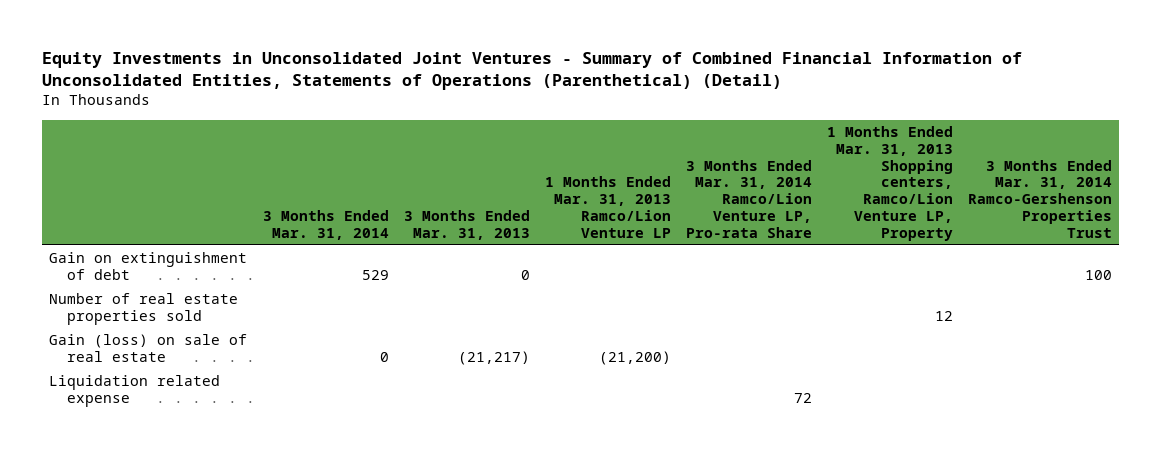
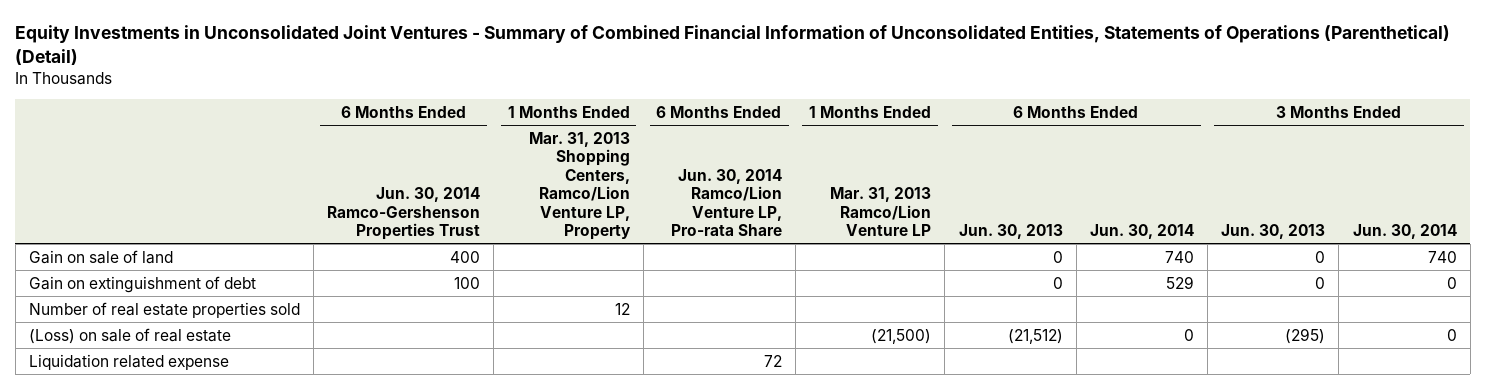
- | 3 Months Ended Mar. 31, 2014 | 3 Months Ended Mar. 31, 2013 | 1 Months Ended Mar. 31, 2013 Ramco/Lion Venture LP | 3 Months Ended Mar. 31, 2014 Ramco/Lion Venture LP, Pro-rata Share | 1 Months Ended Mar. 31, 2013 Shopping centers, Ramco/Lion Venture LP, Property | 3 Months Ended Mar. 31, 2014 Ramco-Gershenson Properties Trust
+ | 6 Months Ended Jun. 30, 2014 Ramco-Gershenson Properties Trust | 1 Months Ended Mar. 31, 2013 Shopping Centers, Ramco/Lion Venture LP, Property | 6 Months Ended Jun. 30, 2014 Ramco/Lion Venture LP, Pro-rata Share | 1 Months Ended Mar. 31, 2013 Ramco/Lion Venture LP | 6 Months Ended Jun. 30, 2013 | 6 Months Ended Jun. 30, 2014 | 3 Months Ended Jun. 30, 2013 | 3 Months Ended Jun. 30, 2014
+ Gain on sale of land | 400 | | | | 0 | 740 | 0 | 740
- Gain (loss) on sale of real estate | 0 | (21,217) | (21,200) | | |
+ (Loss) on sale of real estate | | | | (21,500) | (21,512) | 0 | (295) | 0

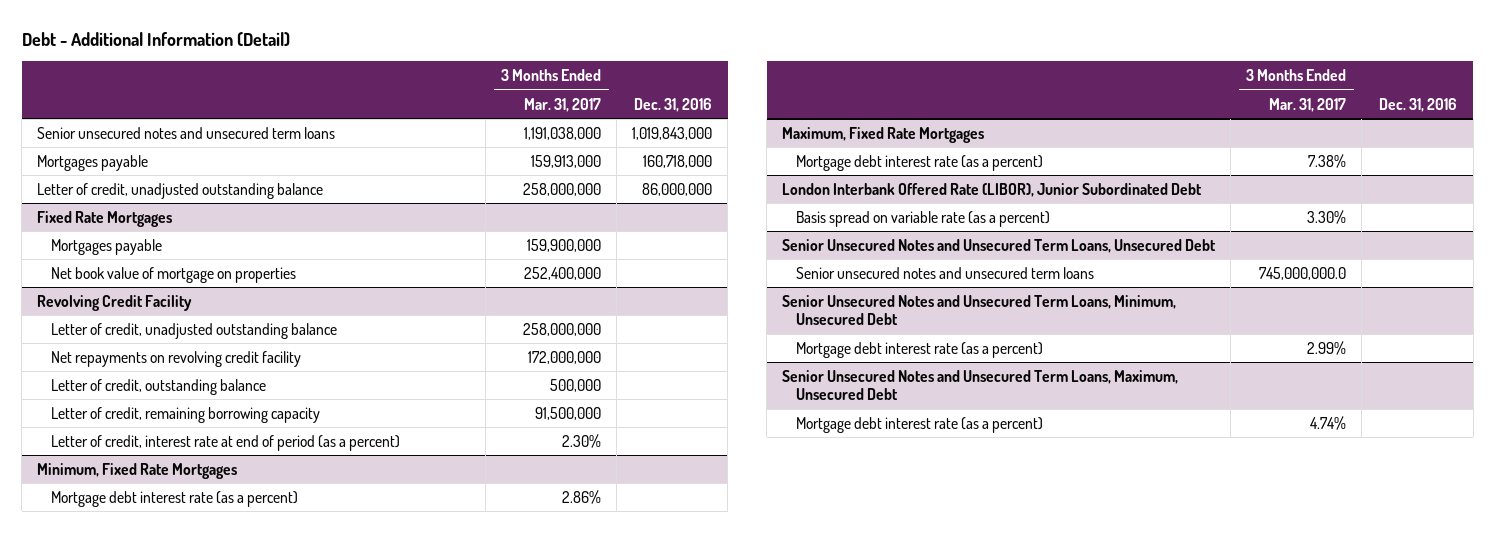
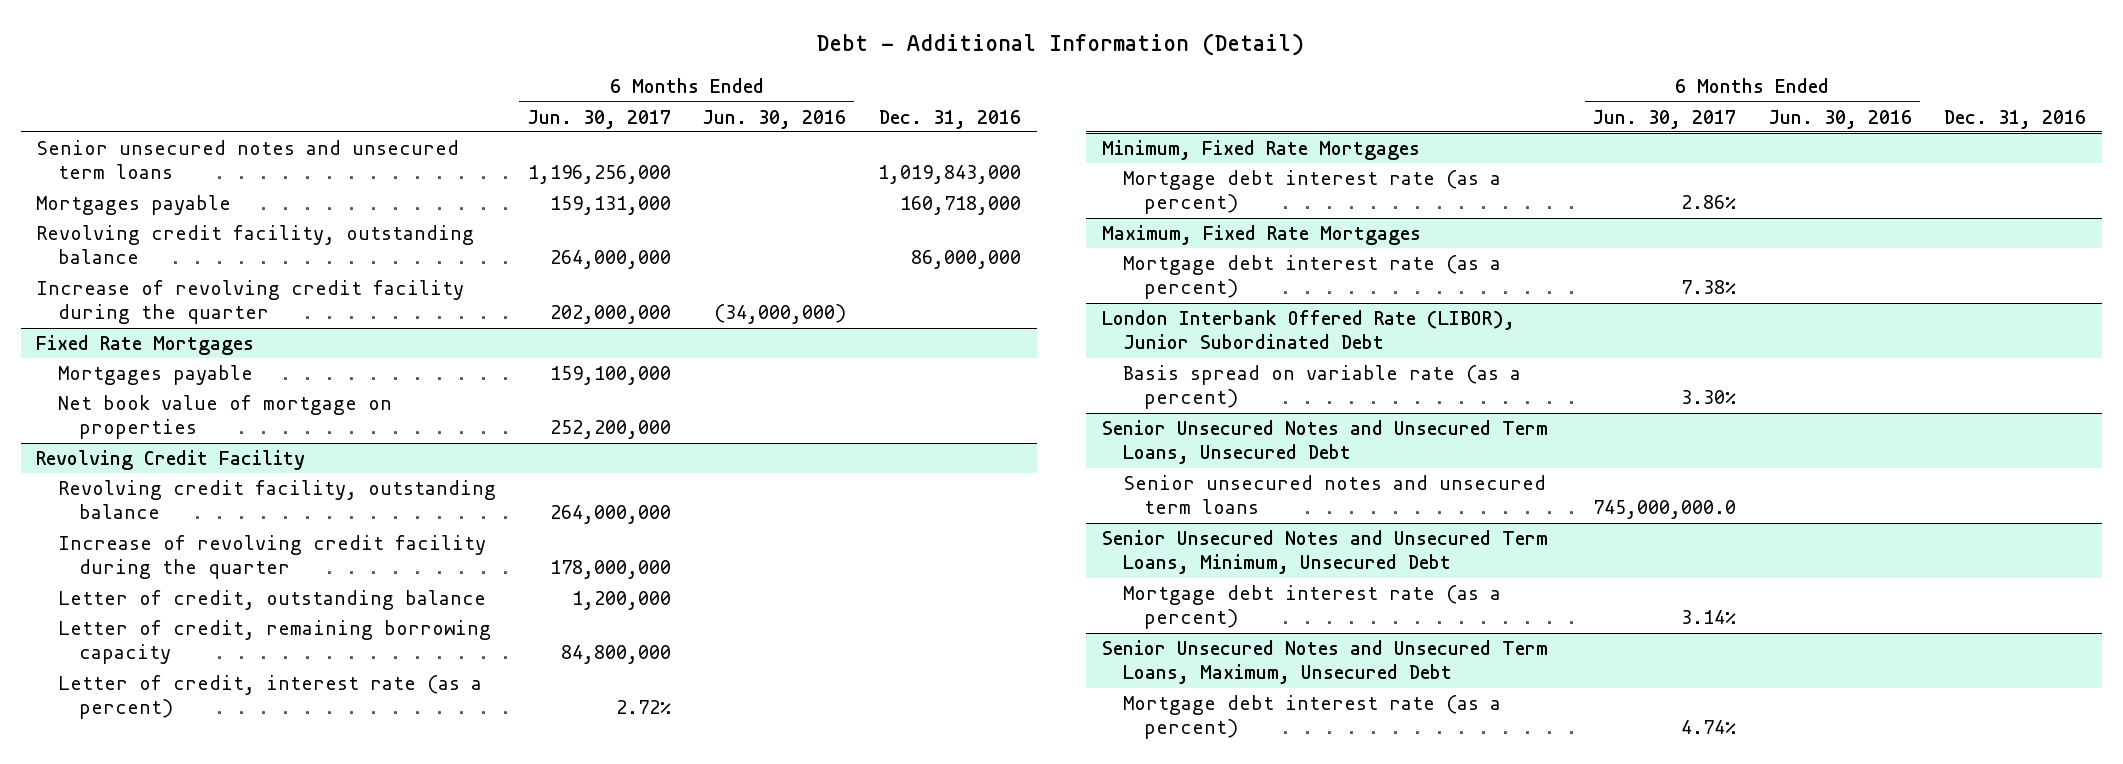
- | 3 Months Ended Mar. 31, 2017 | Dec. 31, 2016
+ | 6 Months Ended Jun. 30, 2017 | 6 Months Ended Jun. 30, 2016 | Dec. 31, 2016
- Letter of credit, unadjusted outstanding balance | 258,000,000 | 86,000,000
+ Revolving credit facility, outstanding balance | 264,000,000 | | 86,000,000
+ Increase of revolving credit facility during the quarter | 202,000,000 | (34,000,000) |
@ Revolving Credit Facility
- Letter of credit, unadjusted outstanding balance | 258,000,000 |
- Net repayments on revolving credit facility | 172,000,000 |
+ Revolving credit facility, outstanding balance | 264,000,000 | |
+ Increase of revolving credit facility during the quarter | 178,000,000 | |
- Letter of credit, interest rate at end of period (as a percent) | 2.30% |
+ Letter of credit, interest rate (as a percent) | 2.72% | |

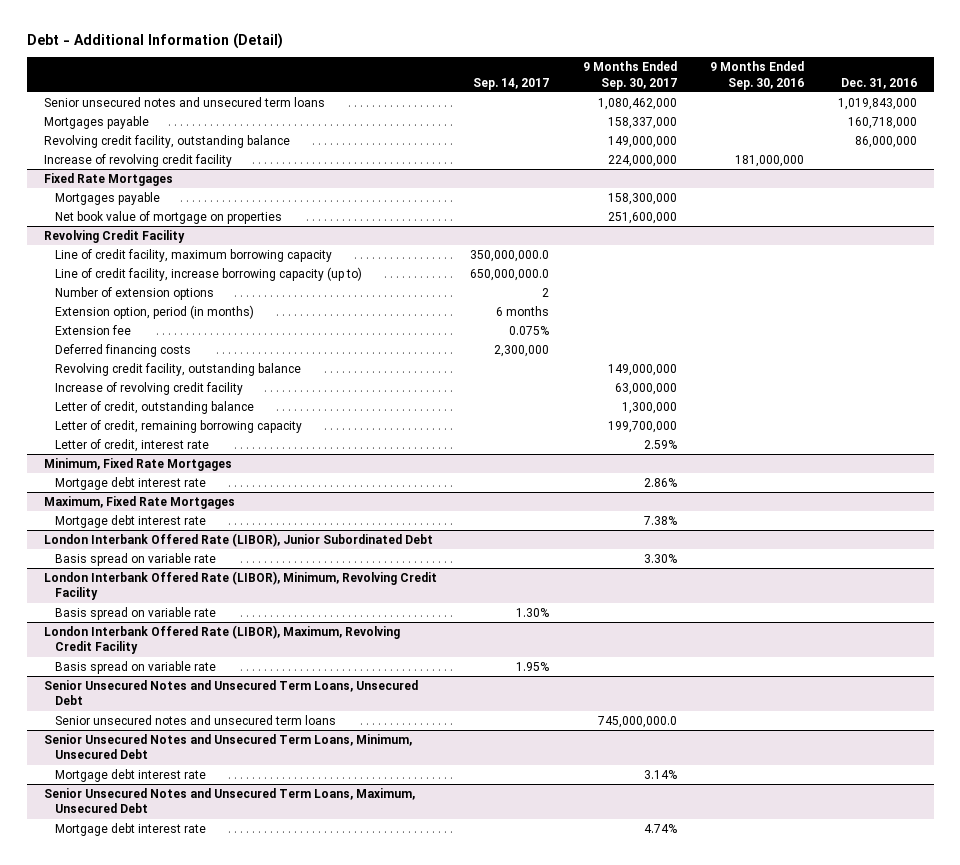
- | 6 Months Ended Jun. 30, 2017 | 6 Months Ended Jun. 30, 2016 | Dec. 31, 2016
+ | Sep. 14, 2017 | 9 Months Ended Sep. 30, 2017 | 9 Months Ended Sep. 30, 2016 | Dec. 31, 2016
- Increase of revolving credit facility during the quarter | 202,000,000 | (34,000,000) |
+ Increase of revolving credit facility | | 224,000,000 | 181,000,000 |
@ Revolving Credit Facility
+ Line of credit facility, maximum borrowing capacity | 350,000,000.0 | | |
+ Line of credit facility, increase borrowing capacity (up to) | 650,000,000.0 | | |
+ Number of extension options | 2 | | |
+ Extension option, period (in months) | 6 months | | |
+ Extension fee | 0.075% | | |
+ Deferred financing costs | 2,300,000 | | |
- Increase of revolving credit facility during the quarter | 178,000,000 | |
+ Increase of revolving credit facility | | 63,000,000 | |
- Letter of credit, interest rate (as a percent) | 2.72% | |
+ Letter of credit, interest rate | | 2.59% | |
@ Minimum, Fixed Rate Mortgages
- Mortgage debt interest rate (as a percent) | 2.86% | |
+ Mortgage debt interest rate | | 2.86% | |
@ Maximum, Fixed Rate Mortgages
- Mortgage debt interest rate (as a percent) | 7.38% | |
+ Mortgage debt interest rate | | 7.38% | |
@ London Interbank Offered Rate (LIBOR), Junior Subordinated Debt
- Basis spread on variable rate (as a percent) | 3.30% | |
+ Basis spread on variable rate | | 3.30% | |
+ London Interbank Offered Rate (LIBOR), Minimum, Revolving Credit Facility
+ Basis spread on variable rate | 1.30% | | |
+ London Interbank Offered Rate (LIBOR), Maximum, Revolving Credit Facility
+ Basis spread on variable rate | 1.95% | | |
@ Senior Unsecured Notes and Unsecured Term Loans, Minimum, Unsecured Debt
- Mortgage debt interest rate (as a percent) | 3.14% | |
+ Mortgage debt interest rate | | 3.14% | |
@ Senior Unsecured Notes and Unsecured Term Loans, Maximum, Unsecured Debt
- Mortgage debt interest rate (as a percent) | 4.74% | |
+ Mortgage debt interest rate | | 4.74% | |

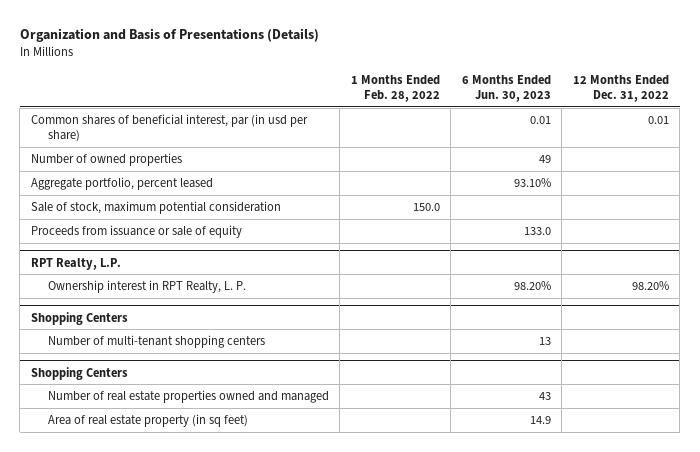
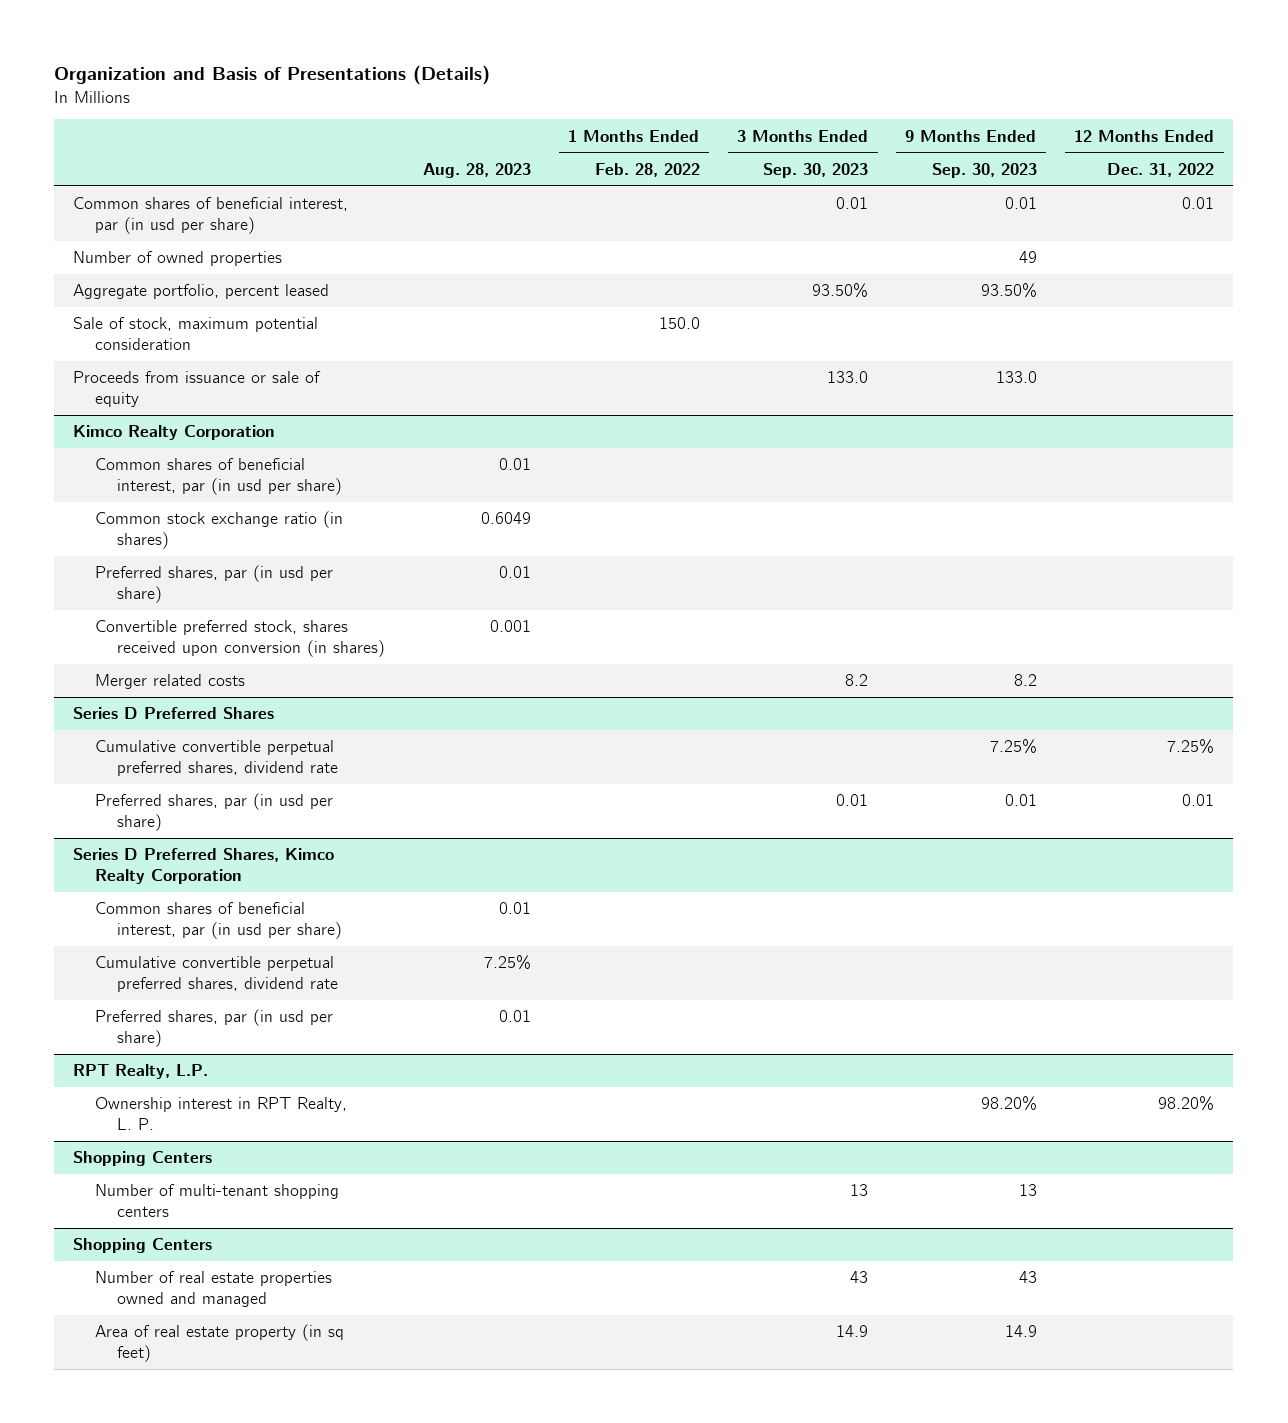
- | 1 Months Ended Feb. 28, 2022 | 6 Months Ended Jun. 30, 2023 | 12 Months Ended Dec. 31, 2022
+ | Aug. 28, 2023 | 1 Months Ended Feb. 28, 2022 | 3 Months Ended Sep. 30, 2023 | 9 Months Ended Sep. 30, 2023 | 12 Months Ended Dec. 31, 2022
+ Kimco Realty Corporation
+ Common shares of beneficial interest, par (in usd per share) | 0.01 | | | |
+ Common stock exchange ratio (in shares) | 0.6049 | | | |
+ Preferred shares, par (in usd per share) | 0.01 | | | |
+ Convertible preferred stock, shares received upon conversion (in shares) | 0.001 | | | |
+ Merger related costs | | | 8.2 | 8.2 |
+ Series D Preferred Shares
+ Cumulative convertible perpetual preferred shares, dividend rate | | | | 7.25% | 7.25%
+ Preferred shares, par (in usd per share) | | | 0.01 | 0.01 | 0.01
+ Series D Preferred Shares, Kimco Realty Corporation
+ Common shares of beneficial interest, par (in usd per share) | 0.01 | | | |
+ Cumulative convertible perpetual preferred shares, dividend rate | 7.25% | | | |
+ Preferred shares, par (in usd per share) | 0.01 | | | |

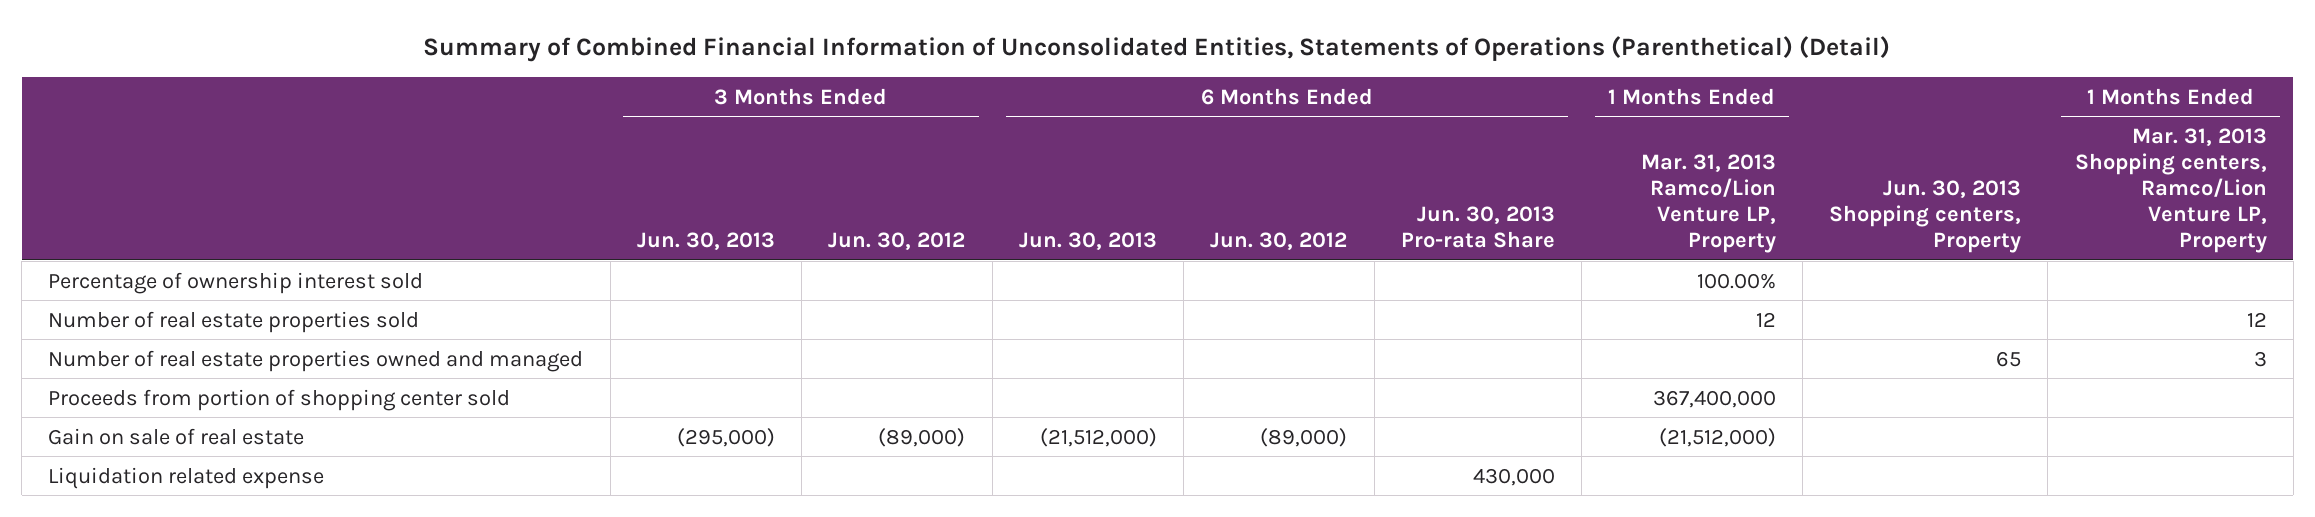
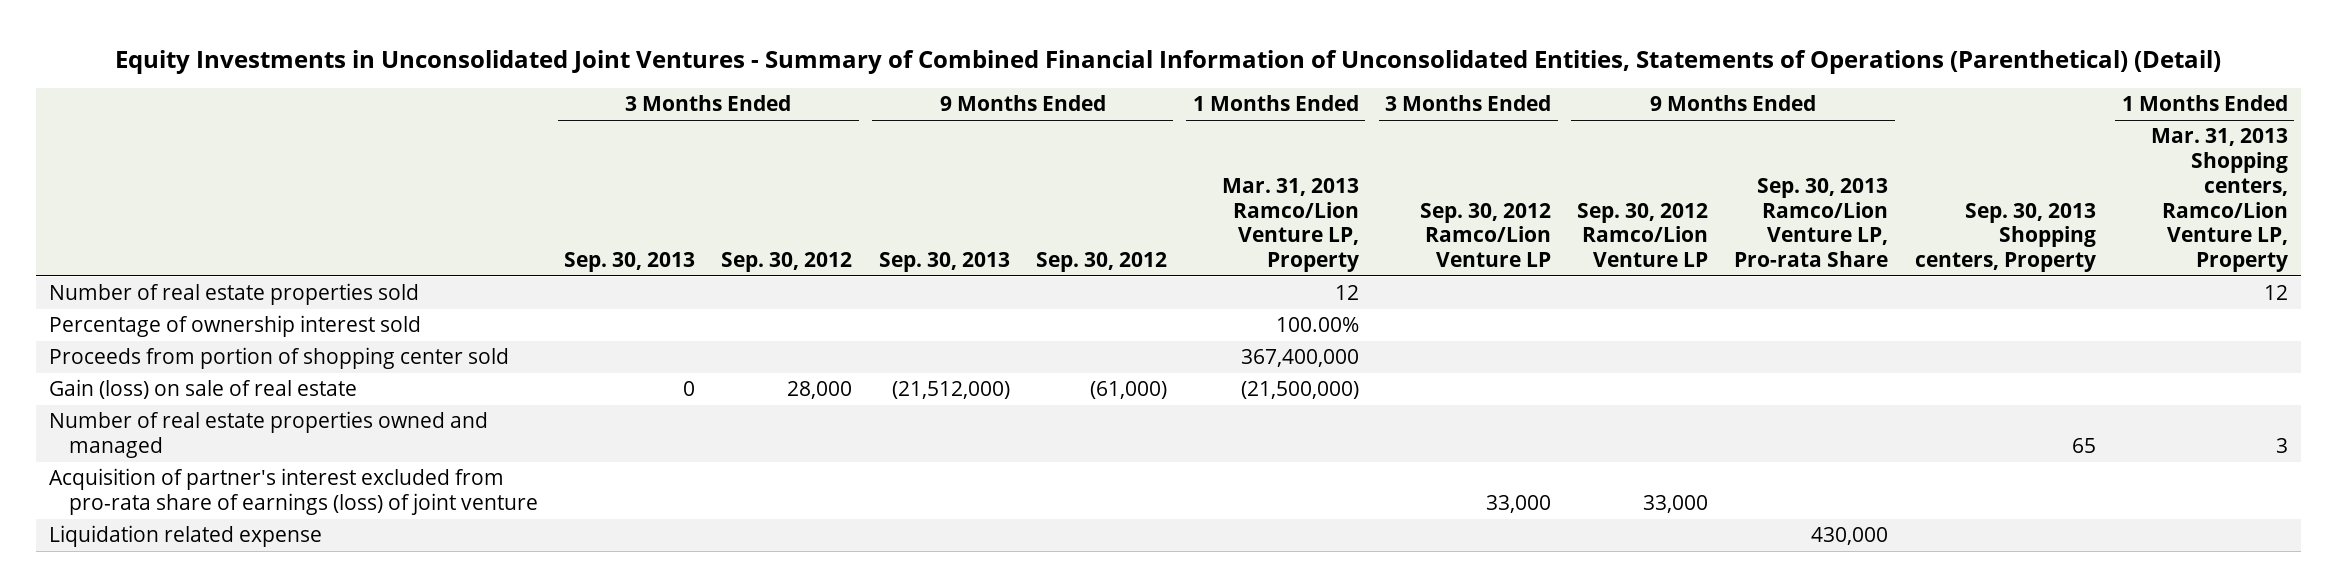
- Summary of Combined Financial Information of Unconsolidated Entities, Statements of Operations (Parenthetical) (Detail)
+ Equity Investments in Unconsolidated Joint Ventures - Summary of Combined Financial Information of Unconsolidated Entities, Statements of Operations (Parenthetical) (Detail)
- | 3 Months Ended Jun. 30, 2013 | 3 Months Ended Jun. 30, 2012 | 6 Months Ended Jun. 30, 2013 | 6 Months Ended Jun. 30, 2012 | 6 Months Ended Jun. 30, 2013 Pro-rata Share | 1 Months Ended Mar. 31, 2013 Ramco/Lion Venture LP, Property | Jun. 30, 2013 Shopping centers, Property | 1 Months Ended Mar. 31, 2013 Shopping centers, Ramco/Lion Venture LP, Property
+ | 3 Months Ended Sep. 30, 2013 | 3 Months Ended Sep. 30, 2012 | 9 Months Ended Sep. 30, 2013 | 9 Months Ended Sep. 30, 2012 | 1 Months Ended Mar. 31, 2013 Ramco/Lion Venture LP, Property | 3 Months Ended Sep. 30, 2012 Ramco/Lion Venture LP | 9 Months Ended Sep. 30, 2012 Ramco/Lion Venture LP | 9 Months Ended Sep. 30, 2013 Ramco/Lion Venture LP, Pro-rata Share | Sep. 30, 2013 Shopping centers, Property | 1 Months Ended Mar. 31, 2013 Shopping centers, Ramco/Lion Venture LP, Property
moved down: Percentage of ownership interest sold | | | | | 100.00% | | | | |
- Gain on sale of real estate | (295,000) | (89,000) | (21,512,000) | (89,000) | | (21,512,000) | |
+ Gain (loss) on sale of real estate | 0 | 28,000 | (21,512,000) | (61,000) | (21,500,000) | | | | |
moved down: Number of real estate properties owned and managed | | | | | | | | | 65 | 3
+ Acquisition of partner's interest excluded from pro-rata share of earnings (loss) of joint venture | | | | | | 33,000 | 33,000 | | |

